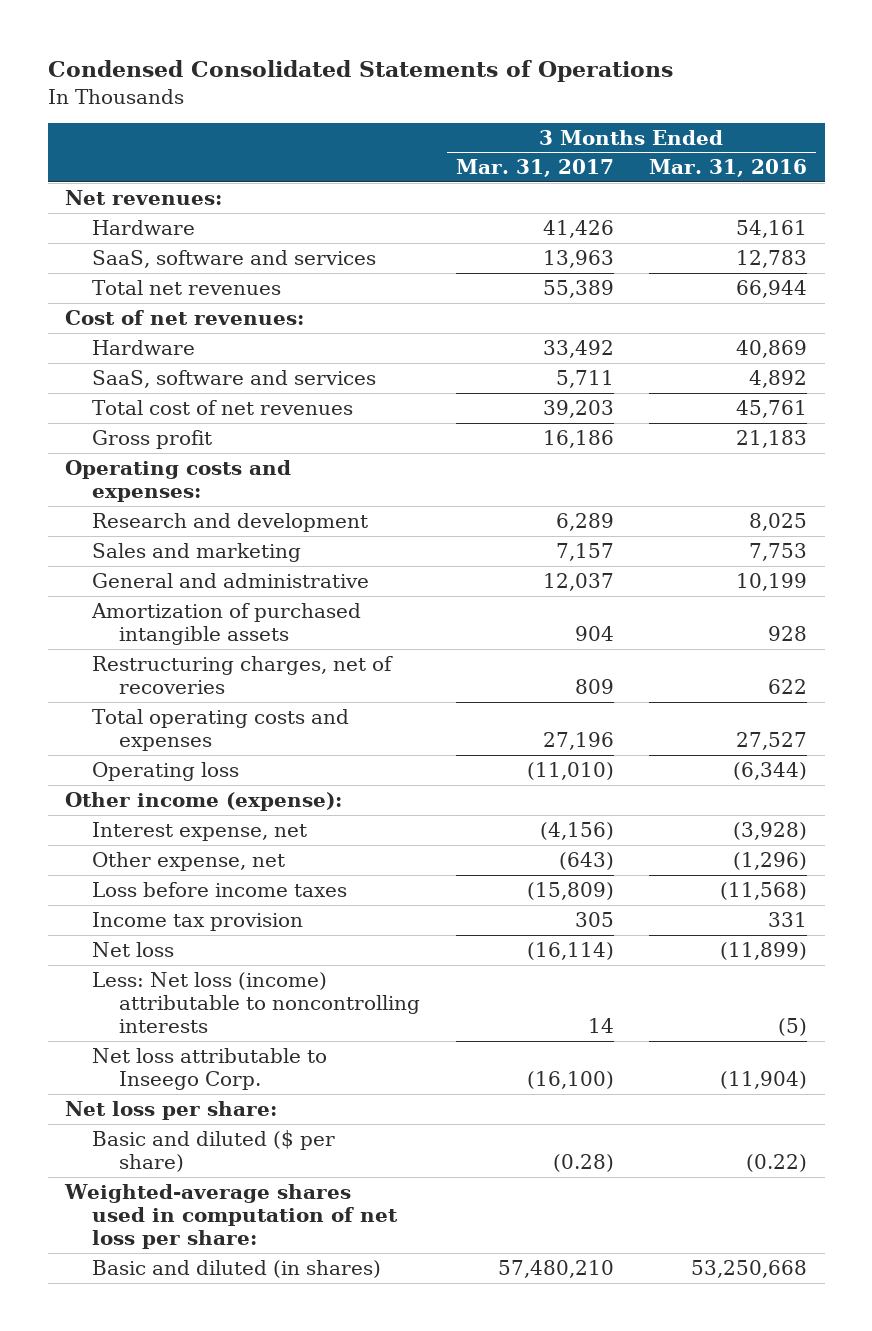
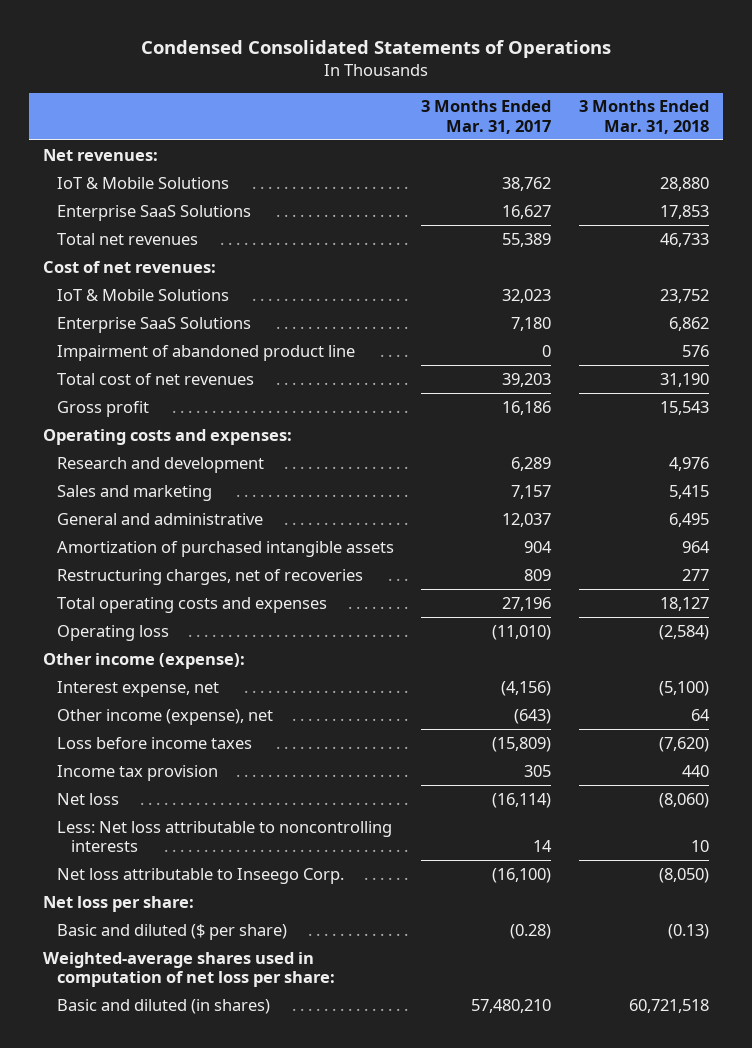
- | 3 Months Ended Mar. 31, 2017 | 3 Months Ended Mar. 31, 2016
+ | 3 Months Ended Mar. 31, 2017 | 3 Months Ended Mar. 31, 2018
- Hardware | 41,426 | 54,161
- SaaS, software and services | 13,963 | 12,783
+ IoT & Mobile Solutions | 38,762 | 28,880
+ Enterprise SaaS Solutions | 16,627 | 17,853
- Hardware | 33,492 | 40,869
- SaaS, software and services | 5,711 | 4,892
+ IoT & Mobile Solutions | 32,023 | 23,752
+ Enterprise SaaS Solutions | 7,180 | 6,862
+ Impairment of abandoned product line | 0 | 576
- Other expense, net | (643) | (1,296)
+ Other income (expense), net | (643) | 64
- Less: Net loss (income) attributable to noncontrolling interests | 14 | (5)
+ Less: Net loss attributable to noncontrolling interests | 14 | 10

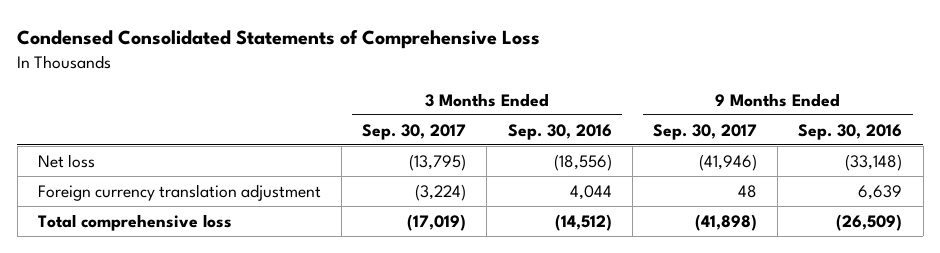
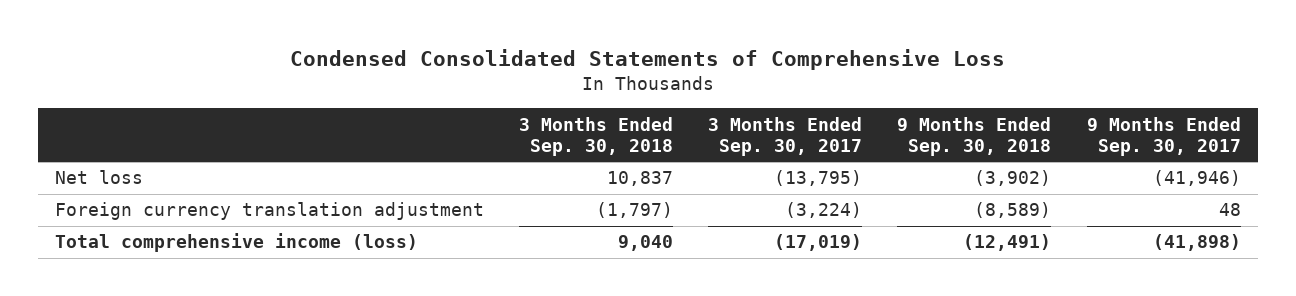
- | 3 Months Ended Sep. 30, 2017 | 3 Months Ended Sep. 30, 2016 | 9 Months Ended Sep. 30, 2017 | 9 Months Ended Sep. 30, 2016
+ | 3 Months Ended Sep. 30, 2018 | 3 Months Ended Sep. 30, 2017 | 9 Months Ended Sep. 30, 2018 | 9 Months Ended Sep. 30, 2017
- Total comprehensive loss | (17,019) | (14,512) | (41,898) | (26,509)
+ Total comprehensive income (loss) | 9,040 | (17,019) | (12,491) | (41,898)

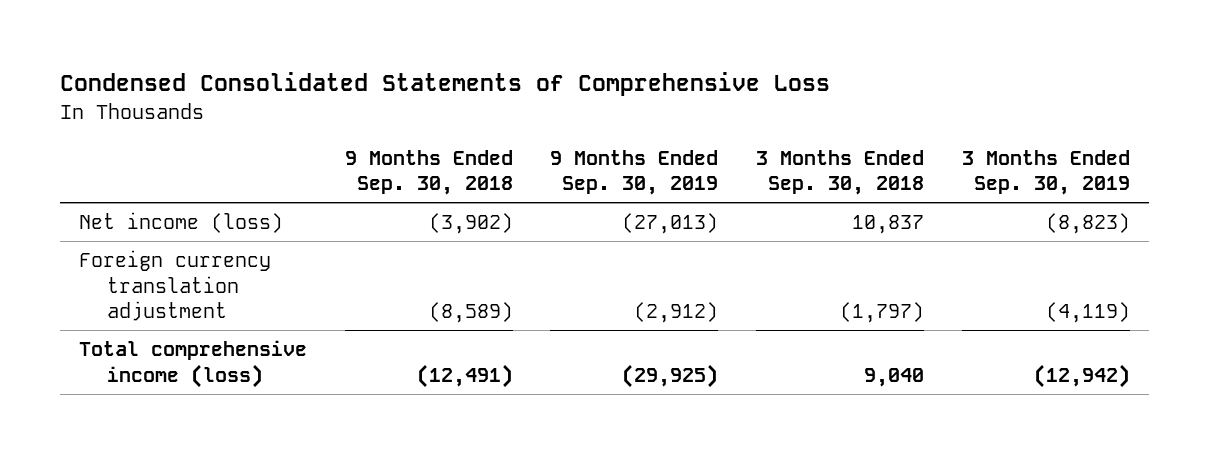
- | 3 Months Ended Sep. 30, 2018 | 3 Months Ended Sep. 30, 2017 | 9 Months Ended Sep. 30, 2018 | 9 Months Ended Sep. 30, 2017
+ | 9 Months Ended Sep. 30, 2018 | 9 Months Ended Sep. 30, 2019 | 3 Months Ended Sep. 30, 2018 | 3 Months Ended Sep. 30, 2019
- Net loss | 10,837 | (13,795) | (3,902) | (41,946)
+ Net income (loss) | (3,902) | (27,013) | 10,837 | (8,823)

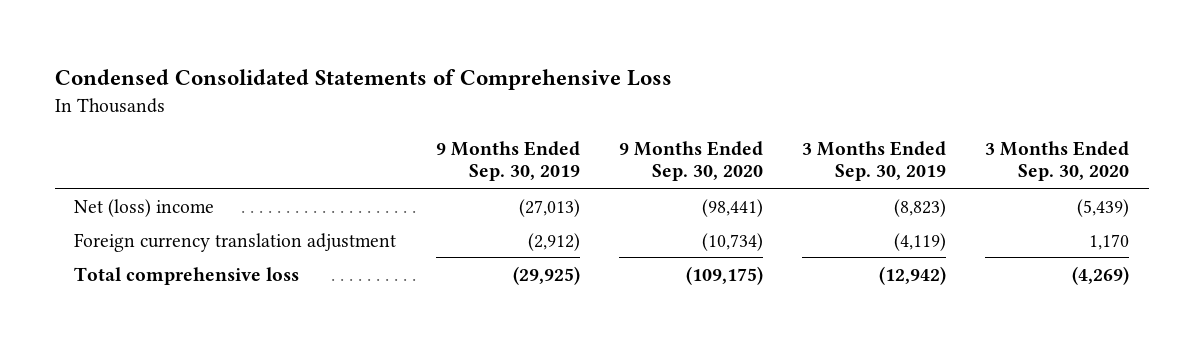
- | 9 Months Ended Sep. 30, 2018 | 9 Months Ended Sep. 30, 2019 | 3 Months Ended Sep. 30, 2018 | 3 Months Ended Sep. 30, 2019
+ | 9 Months Ended Sep. 30, 2019 | 9 Months Ended Sep. 30, 2020 | 3 Months Ended Sep. 30, 2019 | 3 Months Ended Sep. 30, 2020
- Net income (loss) | (3,902) | (27,013) | 10,837 | (8,823)
+ Net (loss) income | (27,013) | (98,441) | (8,823) | (5,439)
- Total comprehensive income (loss) | (12,491) | (29,925) | 9,040 | (12,942)
+ Total comprehensive loss | (29,925) | (109,175) | (12,942) | (4,269)

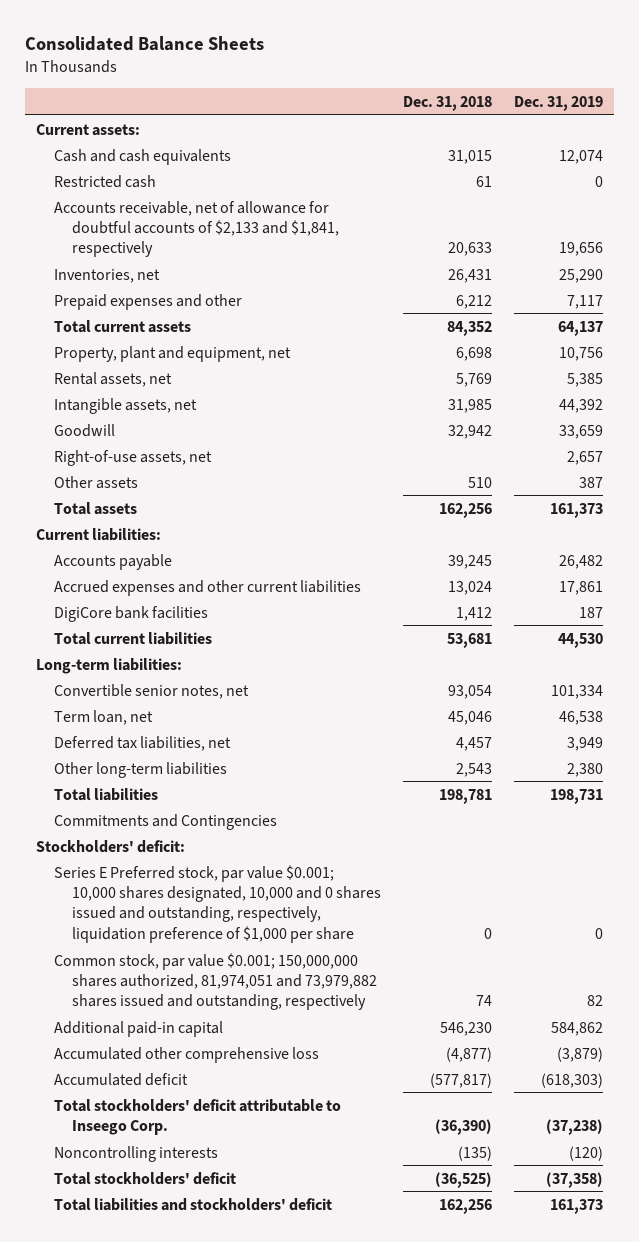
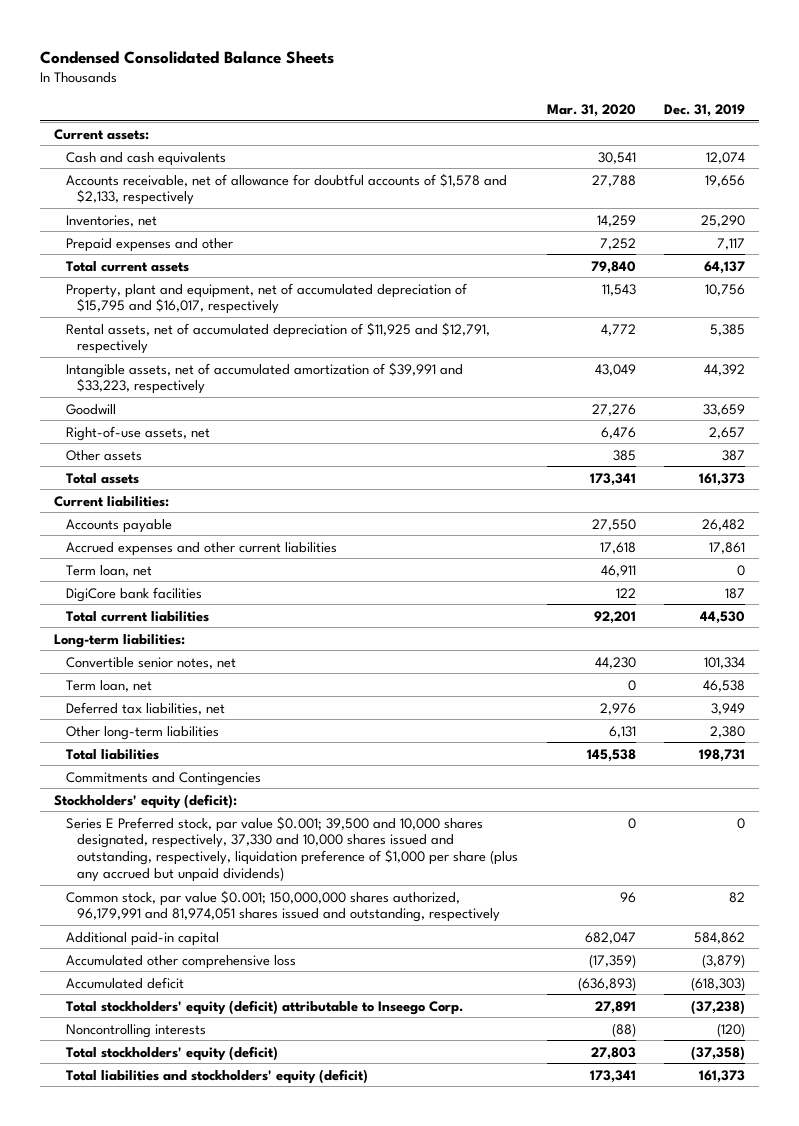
- Consolidated Balance Sheets
+ Condensed Consolidated Balance Sheets
- | Dec. 31, 2018 | Dec. 31, 2019
+ | Mar. 31, 2020 | Dec. 31, 2019
- Restricted cash | 61 | 0
- Accounts receivable, net of allowance for doubtful accounts of $2,133 and $1,841, respectively | 20,633 | 19,656
+ Accounts receivable, net of allowance for doubtful accounts of $1,578 and $2,133, respectively | 27,788 | 19,656
- Property, plant and equipment, net | 6,698 | 10,756
- Rental assets, net | 5,769 | 5,385
- Intangible assets, net | 31,985 | 44,392
+ Property, plant and equipment, net of accumulated depreciation of $15,795 and $16,017, respectively | 11,543 | 10,756
+ Rental assets, net of accumulated depreciation of $11,925 and $12,791, respectively | 4,772 | 5,385
+ Intangible assets, net of accumulated amortization of $39,991 and $33,223, respectively | 43,049 | 44,392
+ Term loan, net | 46,911 | 0
- Stockholders' deficit:
- Series E Preferred stock, par value $0.001; 10,000 shares designated, 10,000 and 0 shares issued and outstanding, respectively, liquidation preference of $1,000 per share | 0 | 0
- Common stock, par value $0.001; 150,000,000 shares authorized, 81,974,051 and 73,979,882 shares issued and outstanding, respectively | 74 | 82
+ Stockholders' equity (deficit):
+ Series E Preferred stock, par value $0.001; 39,500 and 10,000 shares designated, respectively, 37,330 and 10,000 shares issued and outstanding, respectively, liquidation preference of $1,000 per share (plus any accrued but unpaid dividends) | 0 | 0
+ Common stock, par value $0.001; 150,000,000 shares authorized, 96,179,991 and 81,974,051 shares issued and outstanding, respectively | 96 | 82
- Total stockholders' deficit attributable to Inseego Corp. | (36,390) | (37,238)
+ Total stockholders' equity (deficit) attributable to Inseego Corp. | 27,891 | (37,238)
- Total stockholders' deficit | (36,525) | (37,358)
- Total liabilities and stockholders' deficit | 162,256 | 161,373
+ Total stockholders' equity (deficit) | 27,803 | (37,358)
+ Total liabilities and stockholders' equity (deficit) | 173,341 | 161,373

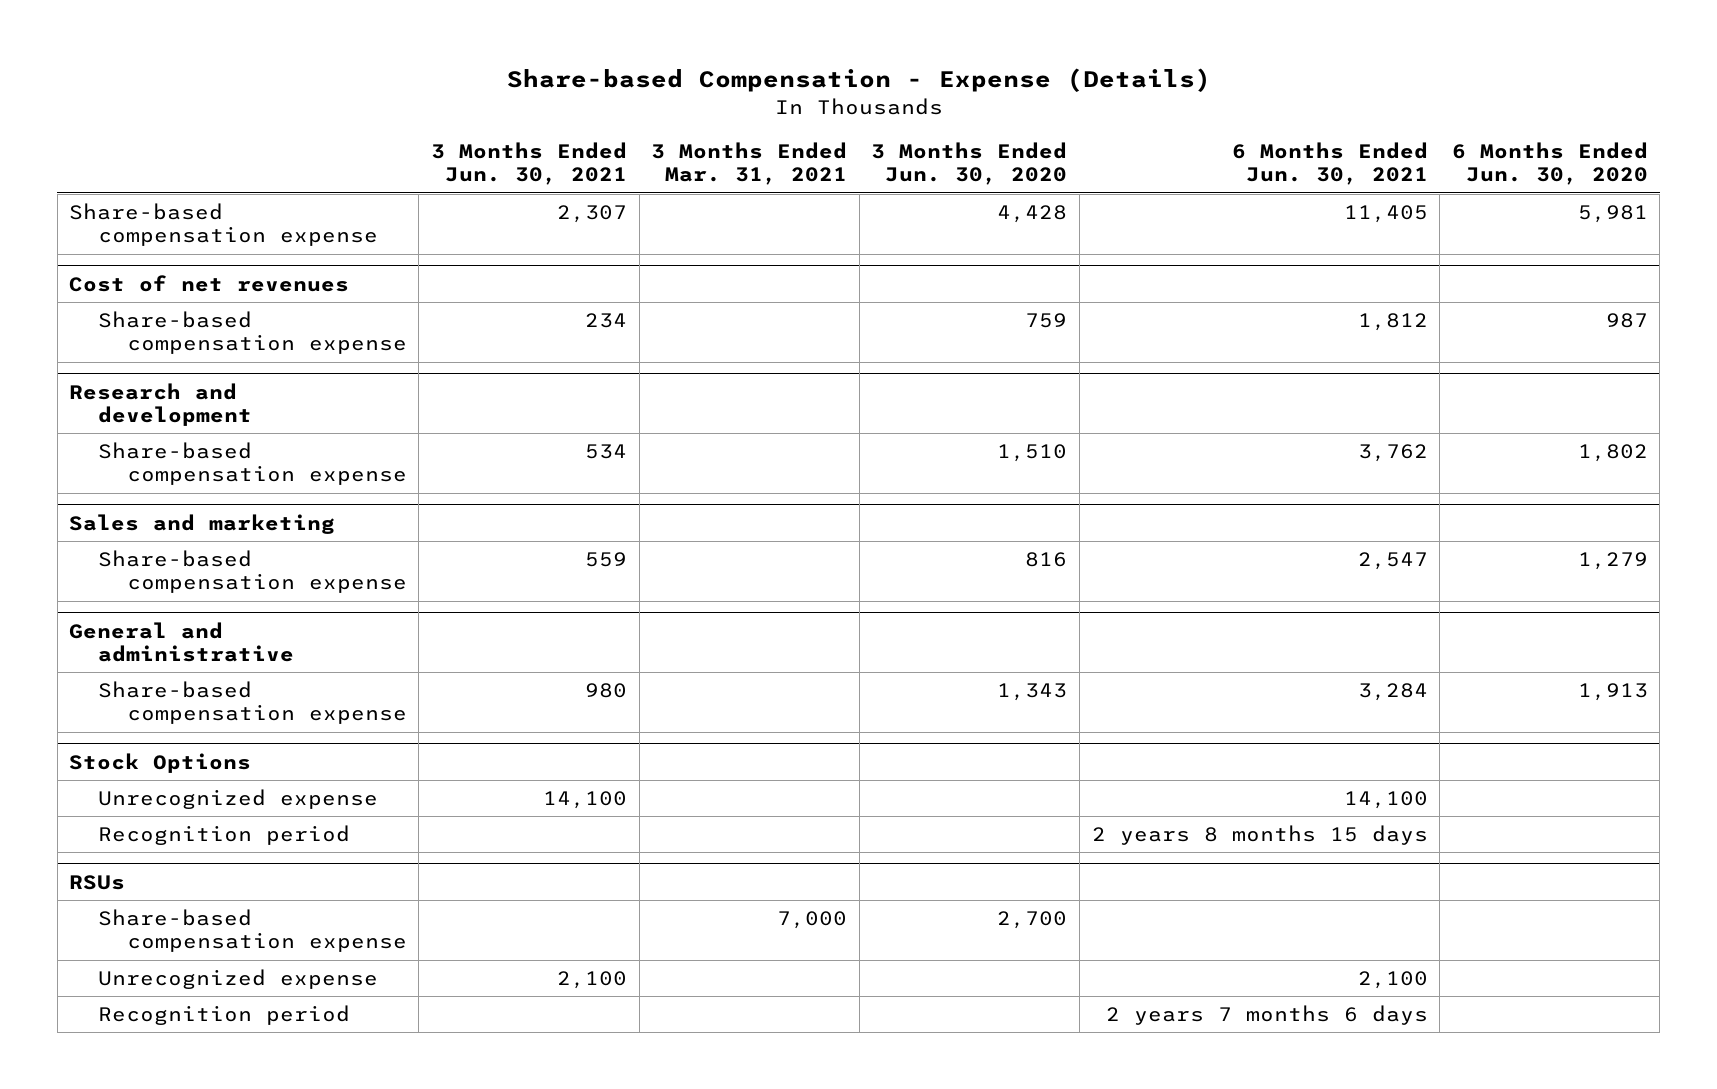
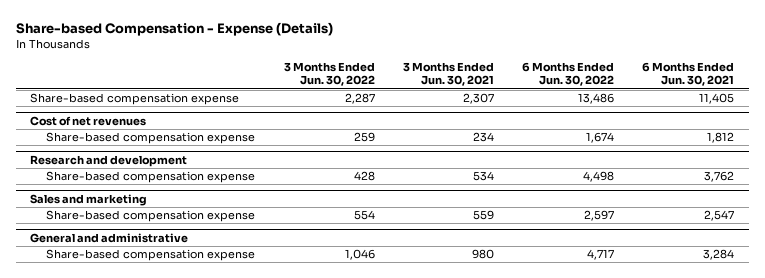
- | 3 Months Ended Jun. 30, 2021 | 3 Months Ended Mar. 31, 2021 | 3 Months Ended Jun. 30, 2020 | 6 Months Ended Jun. 30, 2021 | 6 Months Ended Jun. 30, 2020
+ | 3 Months Ended Jun. 30, 2022 | 3 Months Ended Jun. 30, 2021 | 6 Months Ended Jun. 30, 2022 | 6 Months Ended Jun. 30, 2021
- Stock Options
- Unrecognized expense | 14,100 | | | 14,100 |
- Recognition period | | | | 2 years 8 months 15 days |
- RSUs
- Share-based compensation expense | | 7,000 | 2,700 | |
- Unrecognized expense | 2,100 | | | 2,100 |
- Recognition period | | | | 2 years 7 months 6 days |

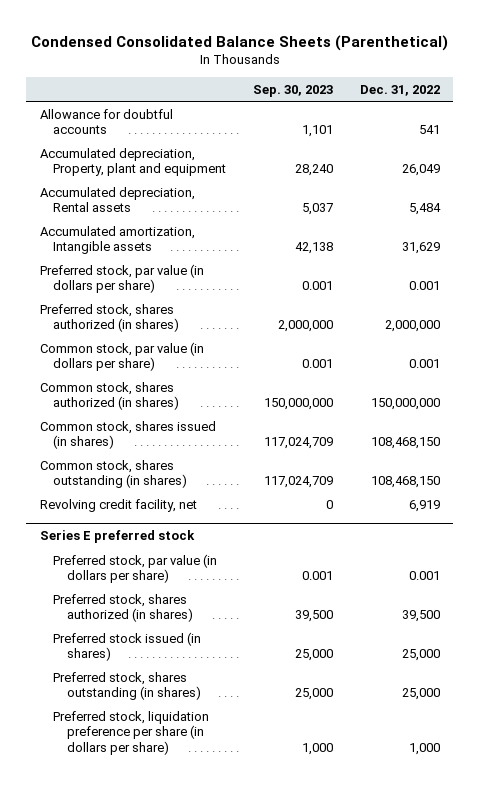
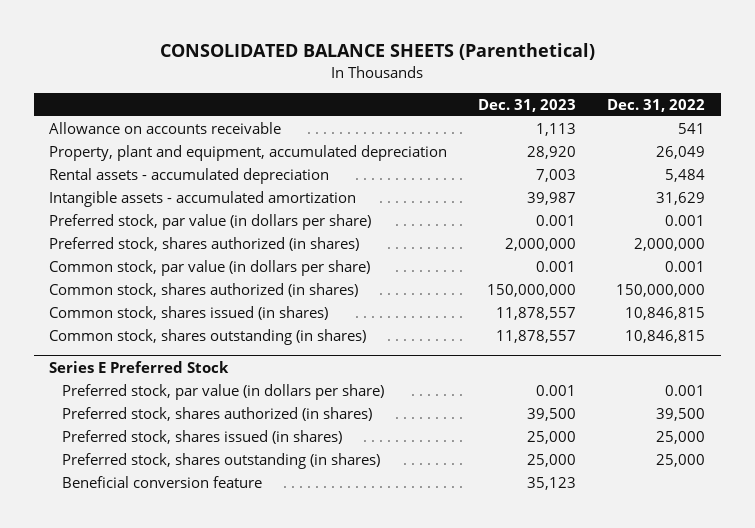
- Condensed Consolidated Balance Sheets (Parenthetical)
+ CONSOLIDATED BALANCE SHEETS (Parenthetical)
- | Sep. 30, 2023 | Dec. 31, 2022
+ | Dec. 31, 2023 | Dec. 31, 2022
- Allowance for doubtful accounts | 1,101 | 541
- Accumulated depreciation, Property, plant and equipment | 28,240 | 26,049
- Accumulated depreciation, Rental assets | 5,037 | 5,484
- Accumulated amortization, Intangible assets | 42,138 | 31,629
+ Allowance on accounts receivable | 1,113 | 541
+ Property, plant and equipment, accumulated depreciation | 28,920 | 26,049
+ Rental assets - accumulated depreciation | 7,003 | 5,484
+ Intangible assets - accumulated amortization | 39,987 | 31,629
- Common stock, shares issued (in shares) | 117,024,709 | 108,468,150
- Common stock, shares outstanding (in shares) | 117,024,709 | 108,468,150
- Revolving credit facility, net | 0 | 6,919
- Series E preferred stock
+ Common stock, shares issued (in shares) | 11,878,557 | 10,846,815
+ Common stock, shares outstanding (in shares) | 11,878,557 | 10,846,815
+ Series E Preferred Stock
- Preferred stock issued (in shares) | 25,000 | 25,000
+ Preferred stock, shares issued (in shares) | 25,000 | 25,000
- Preferred stock, liquidation preference per share (in dollars per share) | 1,000 | 1,000
+ Beneficial conversion feature | 35,123 |

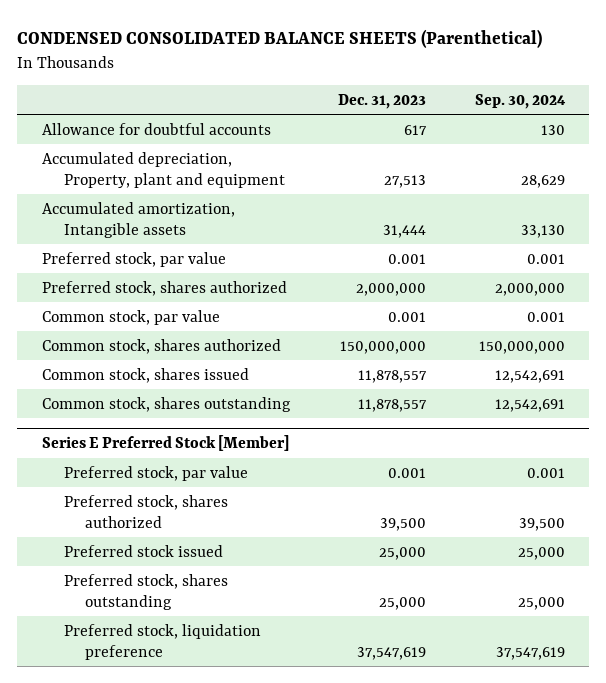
- CONSOLIDATED BALANCE SHEETS (Parenthetical)
+ CONDENSED CONSOLIDATED BALANCE SHEETS (Parenthetical)
- | Dec. 31, 2023 | Dec. 31, 2022
+ | Dec. 31, 2023 | Sep. 30, 2024
- Allowance on accounts receivable | 1,113 | 541
- Property, plant and equipment, accumulated depreciation | 28,920 | 26,049
- Rental assets - accumulated depreciation | 7,003 | 5,484
- Intangible assets - accumulated amortization | 39,987 | 31,629
- Preferred stock, par value (in dollars per share) | 0.001 | 0.001
- Preferred stock, shares authorized (in shares) | 2,000,000 | 2,000,000
- Common stock, par value (in dollars per share) | 0.001 | 0.001
- Common stock, shares authorized (in shares) | 150,000,000 | 150,000,000
- Common stock, shares issued (in shares) | 11,878,557 | 10,846,815
- Common stock, shares outstanding (in shares) | 11,878,557 | 10,846,815
- Series E Preferred Stock
- Preferred stock, par value (in dollars per share) | 0.001 | 0.001
- Preferred stock, shares authorized (in shares) | 39,500 | 39,500
- Preferred stock, shares issued (in shares) | 25,000 | 25,000
- Preferred stock, shares outstanding (in shares) | 25,000 | 25,000
- Beneficial conversion feature | 35,123 |
+ Allowance for doubtful accounts | 617 | 130
+ Accumulated depreciation, Property, plant and equipment | 27,513 | 28,629
+ Accumulated amortization, Intangible assets | 31,444 | 33,130
+ Preferred stock, par value | 0.001 | 0.001
+ Preferred stock, shares authorized | 2,000,000 | 2,000,000
+ Common stock, par value | 0.001 | 0.001
+ Common stock, shares authorized | 150,000,000 | 150,000,000
+ Common stock, shares issued | 11,878,557 | 12,542,691
+ Common stock, shares outstanding | 11,878,557 | 12,542,691
+ Series E Preferred Stock [Member]
+ Preferred stock, par value | 0.001 | 0.001
+ Preferred stock, shares authorized | 39,500 | 39,500
+ Preferred stock issued | 25,000 | 25,000
+ Preferred stock, shares outstanding | 25,000 | 25,000
+ Preferred stock, liquidation preference | 37,547,619 | 37,547,619

